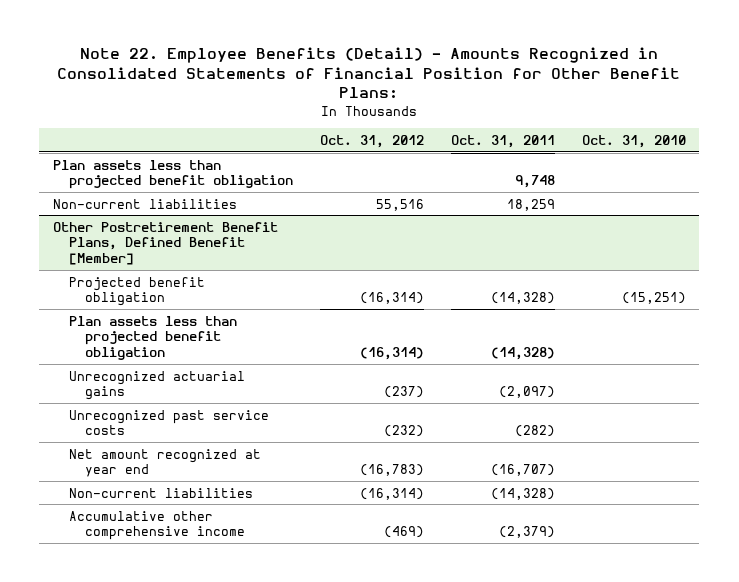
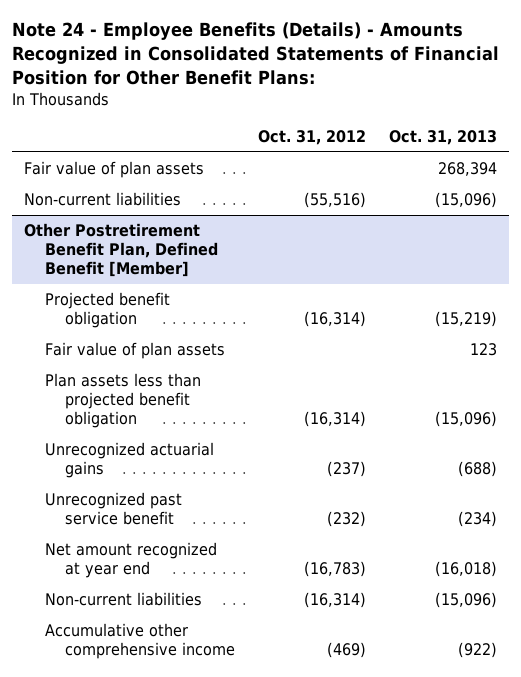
- Note 22. Employee Benefits (Detail) - Amounts Recognized in Consolidated Statements of Financial Position for Other Benefit Plans:
+ Note 24 - Employee Benefits (Details) - Amounts Recognized in Consolidated Statements of Financial Position for Other Benefit Plans:
- | Oct. 31, 2012 | Oct. 31, 2011 | Oct. 31, 2010
+ | Oct. 31, 2012 | Oct. 31, 2013
- Plan assets less than projected benefit obligation | | 9,748 |
- Non-current liabilities | 55,516 | 18,259 |
- Other Postretirement Benefit Plans, Defined Benefit [Member]
+ Fair value of plan assets | | 268,394
+ Non-current liabilities | (55,516) | (15,096)
+ Other Postretirement Benefit Plan, Defined Benefit [Member]
+ Fair value of plan assets | | 123
- Unrecognized past service costs | (232) | (282) |
+ Unrecognized past service benefit | (232) | (234)

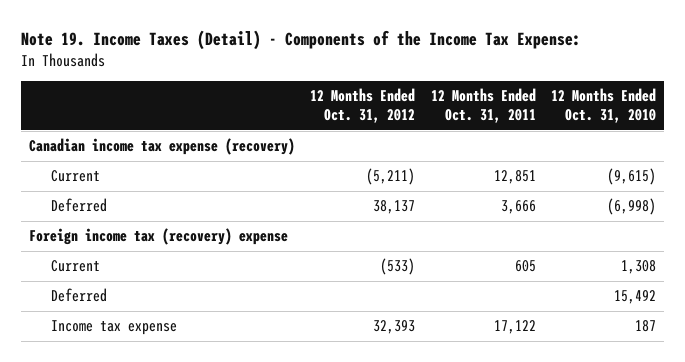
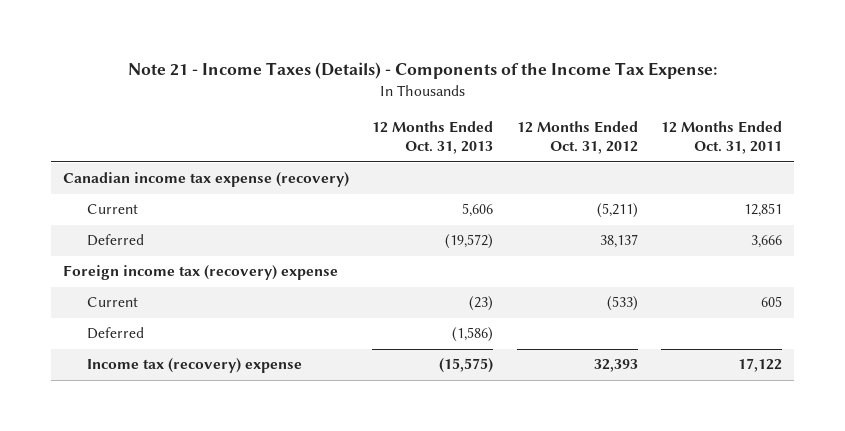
- Note 19. Income Taxes (Detail) - Components of the Income Tax Expense:
+ Note 21 - Income Taxes (Details) - Components of the Income Tax Expense:
- | 12 Months Ended Oct. 31, 2012 | 12 Months Ended Oct. 31, 2011 | 12 Months Ended Oct. 31, 2010
+ | 12 Months Ended Oct. 31, 2013 | 12 Months Ended Oct. 31, 2012 | 12 Months Ended Oct. 31, 2011
- Income tax expense | 32,393 | 17,122 | 187
+ Income tax (recovery) expense | (15,575) | 32,393 | 17,122

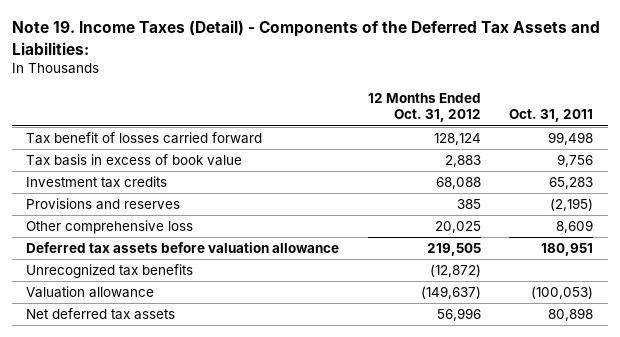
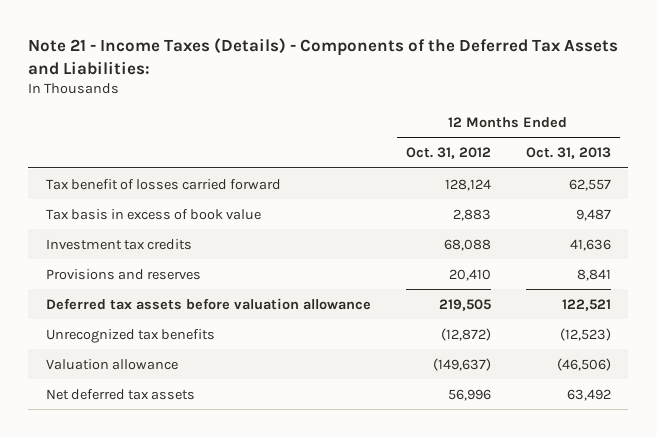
- Note 19. Income Taxes (Detail) - Components of the Deferred Tax Assets and Liabilities:
+ Note 21 - Income Taxes (Details) - Components of the Deferred Tax Assets and Liabilities:
- | 12 Months Ended Oct. 31, 2012 | Oct. 31, 2011
+ | 12 Months Ended Oct. 31, 2012 | 12 Months Ended Oct. 31, 2013
- Provisions and reserves | 385 | (2,195)
- Other comprehensive loss | 20,025 | 8,609
+ Provisions and reserves | 20,410 | 8,841

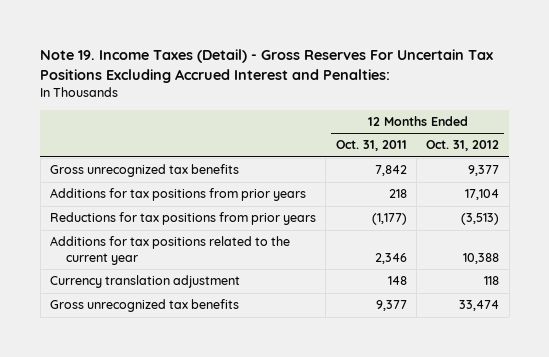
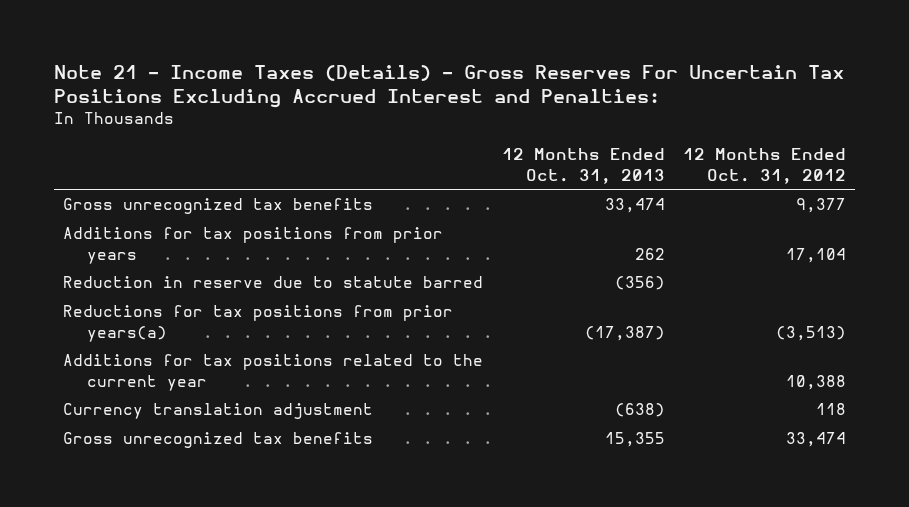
- Note 19. Income Taxes (Detail) - Gross Reserves For Uncertain Tax Positions Excluding Accrued Interest and Penalties:
+ Note 21 - Income Taxes (Details) - Gross Reserves For Uncertain Tax Positions Excluding Accrued Interest and Penalties:
- | 12 Months Ended Oct. 31, 2011 | 12 Months Ended Oct. 31, 2012
+ | 12 Months Ended Oct. 31, 2013 | 12 Months Ended Oct. 31, 2012
- Reductions for tax positions from prior years | (1,177) | (3,513)
+ Reduction in reserve due to statute barred | (356) |
+ Reductions for tax positions from prior years(a) | (17,387) | (3,513)

